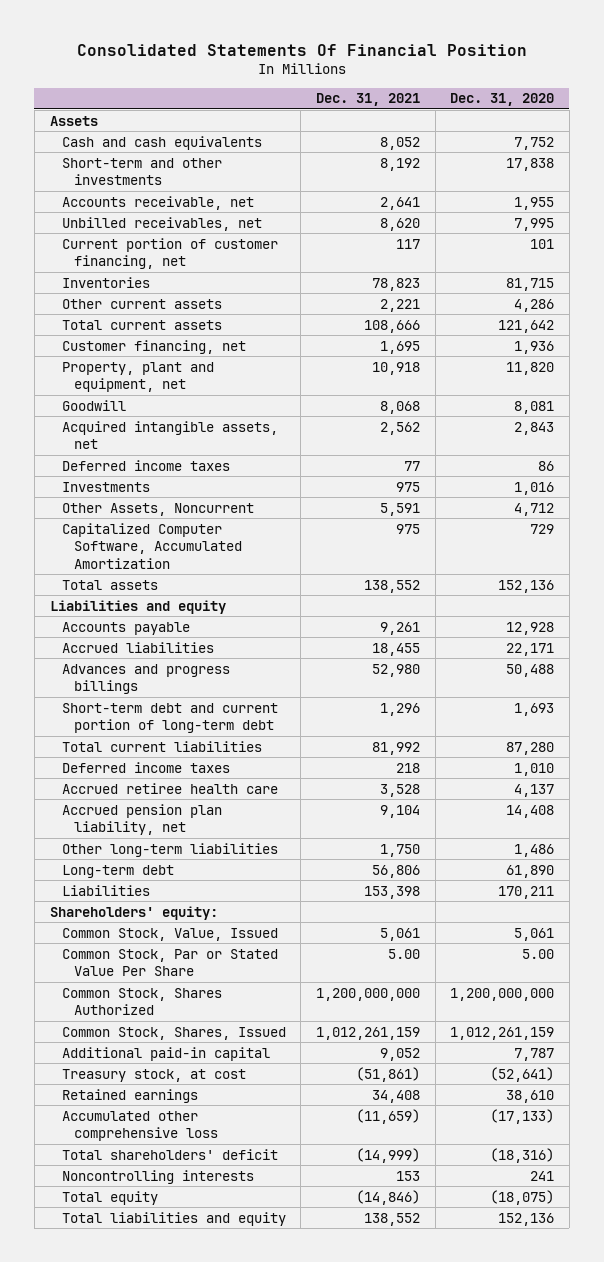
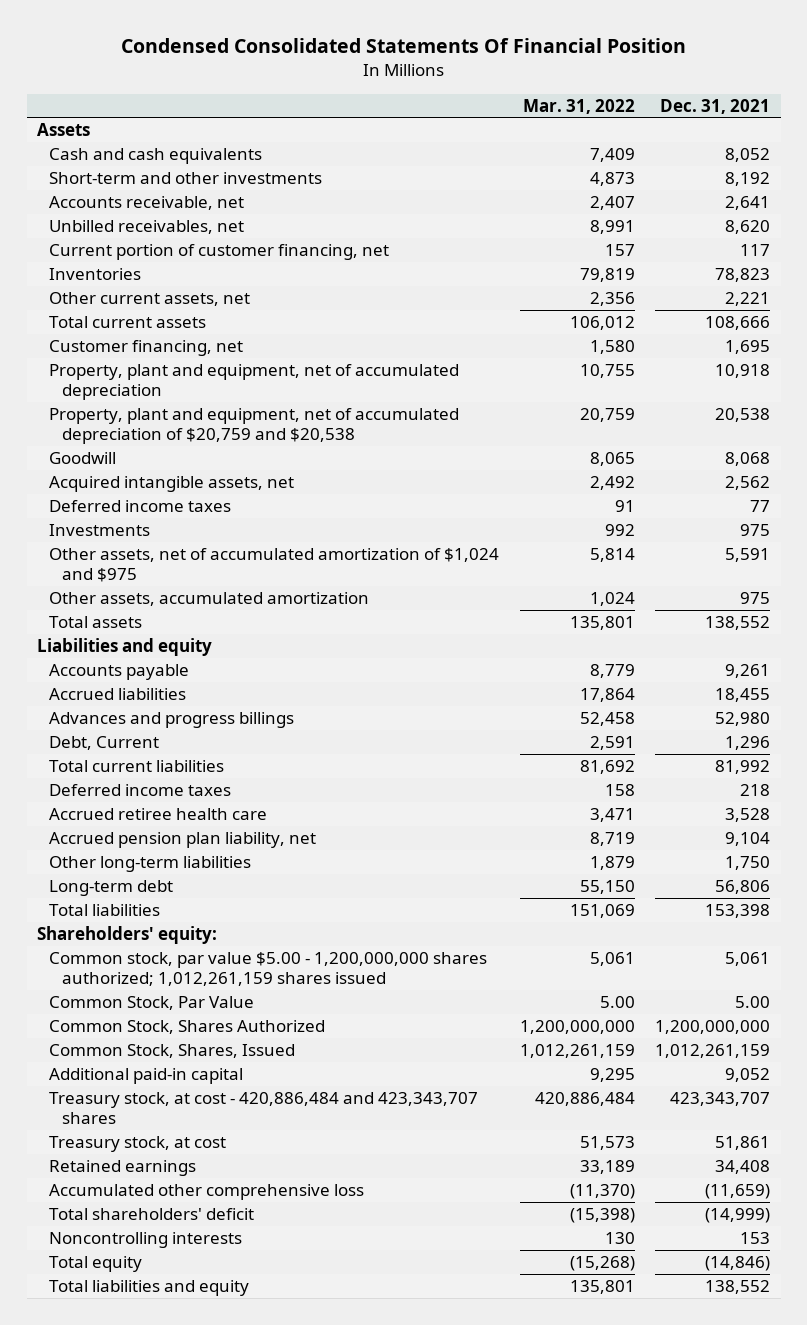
- Consolidated Statements Of Financial Position
+ Condensed Consolidated Statements Of Financial Position
- | Dec. 31, 2021 | Dec. 31, 2020
+ | Mar. 31, 2022 | Dec. 31, 2021
- Other current assets | 2,221 | 4,286
+ Other current assets, net | 2,356 | 2,221
- Property, plant and equipment, net | 10,918 | 11,820
+ Property, plant and equipment, net of accumulated depreciation | 10,755 | 10,918
+ Property, plant and equipment, net of accumulated depreciation of $20,759 and $20,538 | 20,759 | 20,538
- Other Assets, Noncurrent | 5,591 | 4,712
- Capitalized Computer Software, Accumulated Amortization | 975 | 729
+ Other assets, net of accumulated amortization of $1,024 and $975 | 5,814 | 5,591
+ Other assets, accumulated amortization | 1,024 | 975
- Short-term debt and current portion of long-term debt | 1,296 | 1,693
+ Debt, Current | 2,591 | 1,296
- Liabilities | 153,398 | 170,211
+ Total liabilities | 151,069 | 153,398
- Common Stock, Value, Issued | 5,061 | 5,061
- Common Stock, Par or Stated Value Per Share | 5.00 | 5.00
+ Common stock, par value $5.00 - 1,200,000,000 shares authorized; 1,012,261,159 shares issued | 5,061 | 5,061
+ Common Stock, Par Value | 5.00 | 5.00
- Treasury stock, at cost | (51,861) | (52,641)
+ Treasury stock, at cost - 420,886,484 and 423,343,707 shares | 420,886,484 | 423,343,707
+ Treasury stock, at cost | 51,573 | 51,861

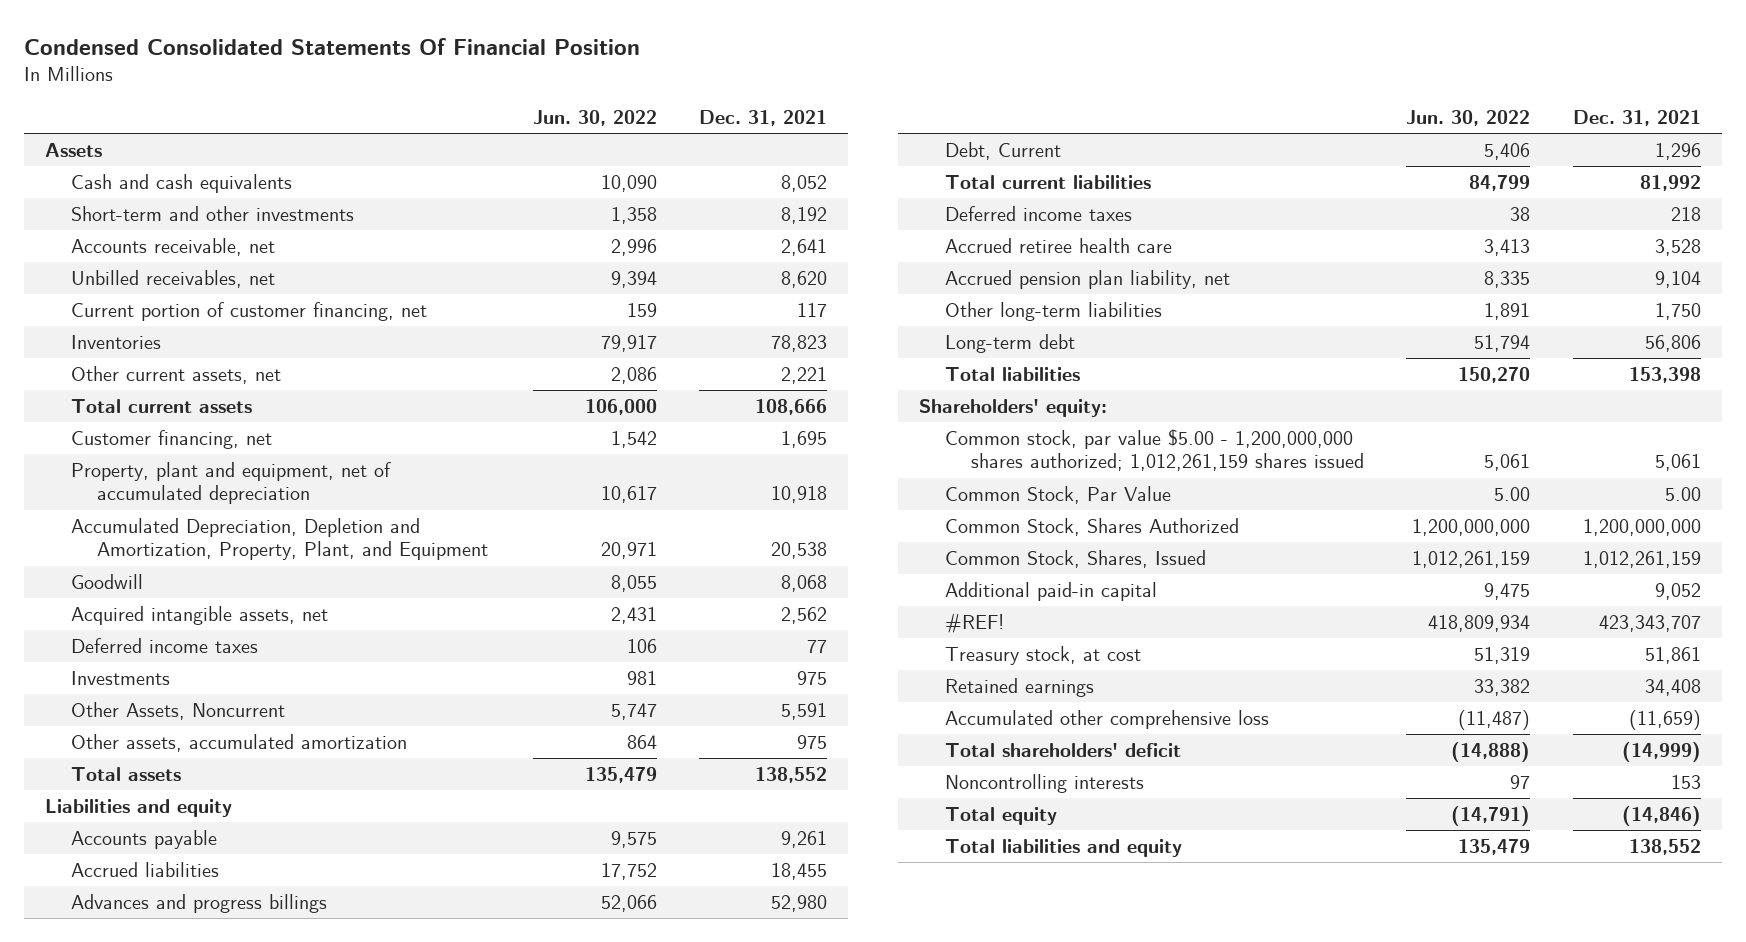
- | Mar. 31, 2022 | Dec. 31, 2021
+ | Jun. 30, 2022 | Dec. 31, 2021
- Property, plant and equipment, net of accumulated depreciation of $20,759 and $20,538 | 20,759 | 20,538
+ Accumulated Depreciation, Depletion and Amortization, Property, Plant, and Equipment | 20,971 | 20,538
- Other assets, net of accumulated amortization of $1,024 and $975 | 5,814 | 5,591
+ Other Assets, Noncurrent | 5,747 | 5,591
- Treasury stock, at cost - 420,886,484 and 423,343,707 shares | 420,886,484 | 423,343,707
+ #REF! | 418,809,934 | 423,343,707

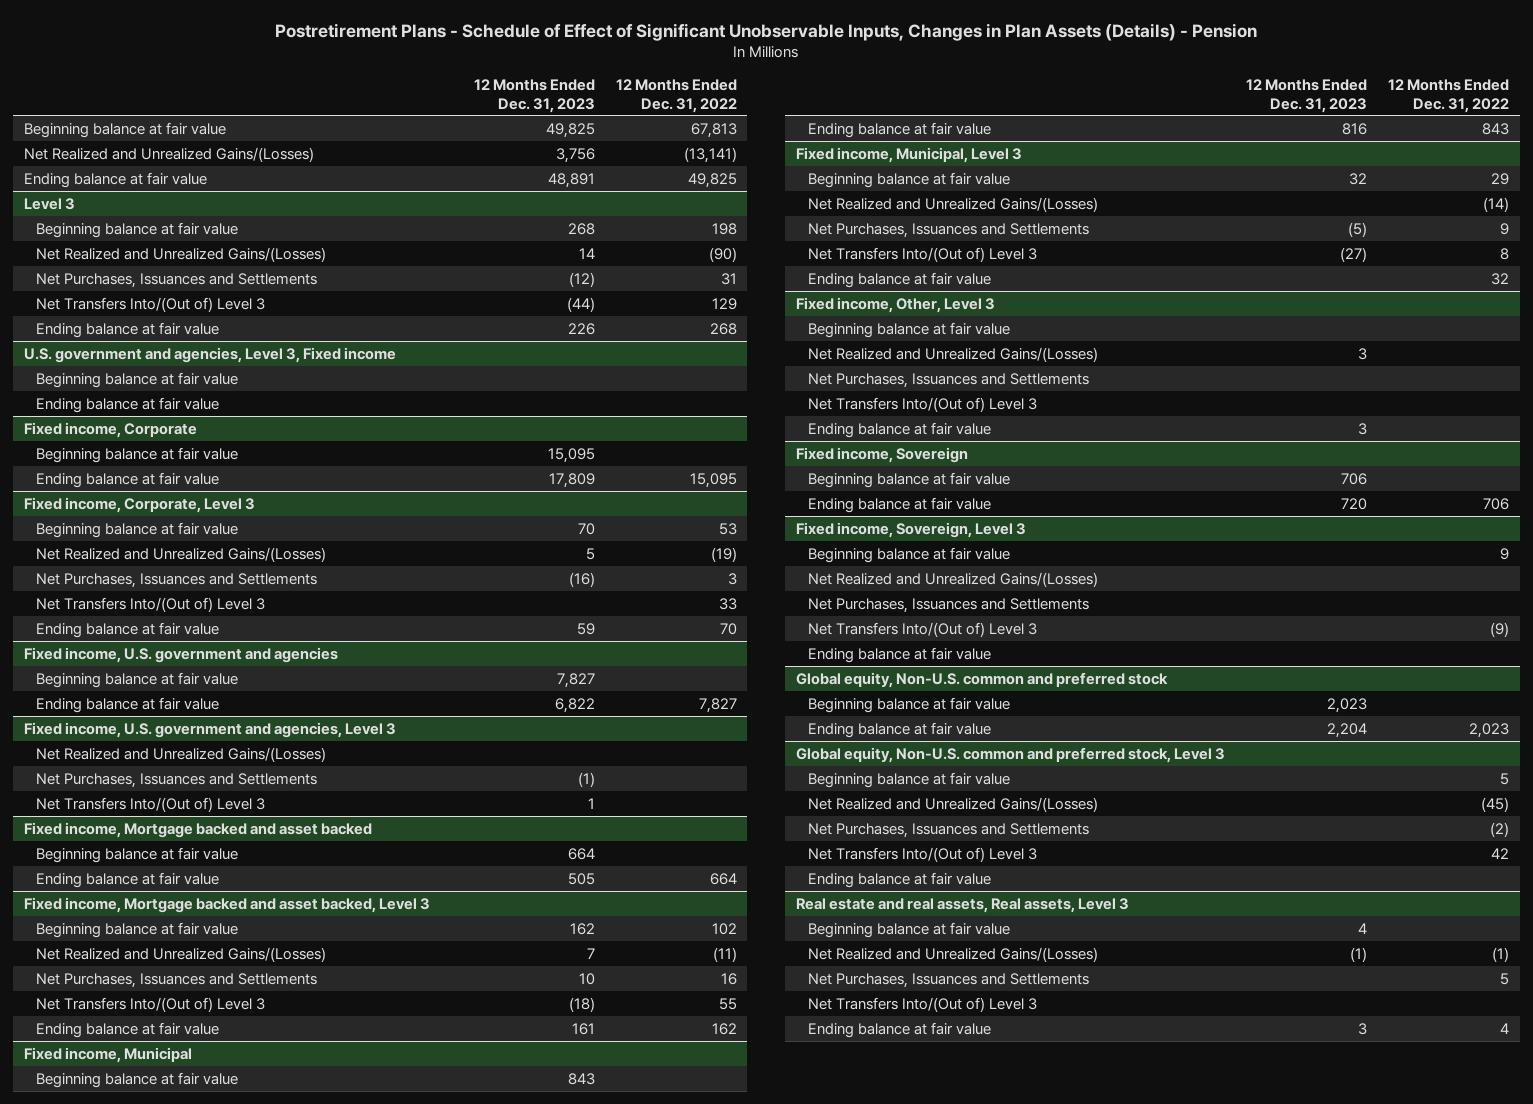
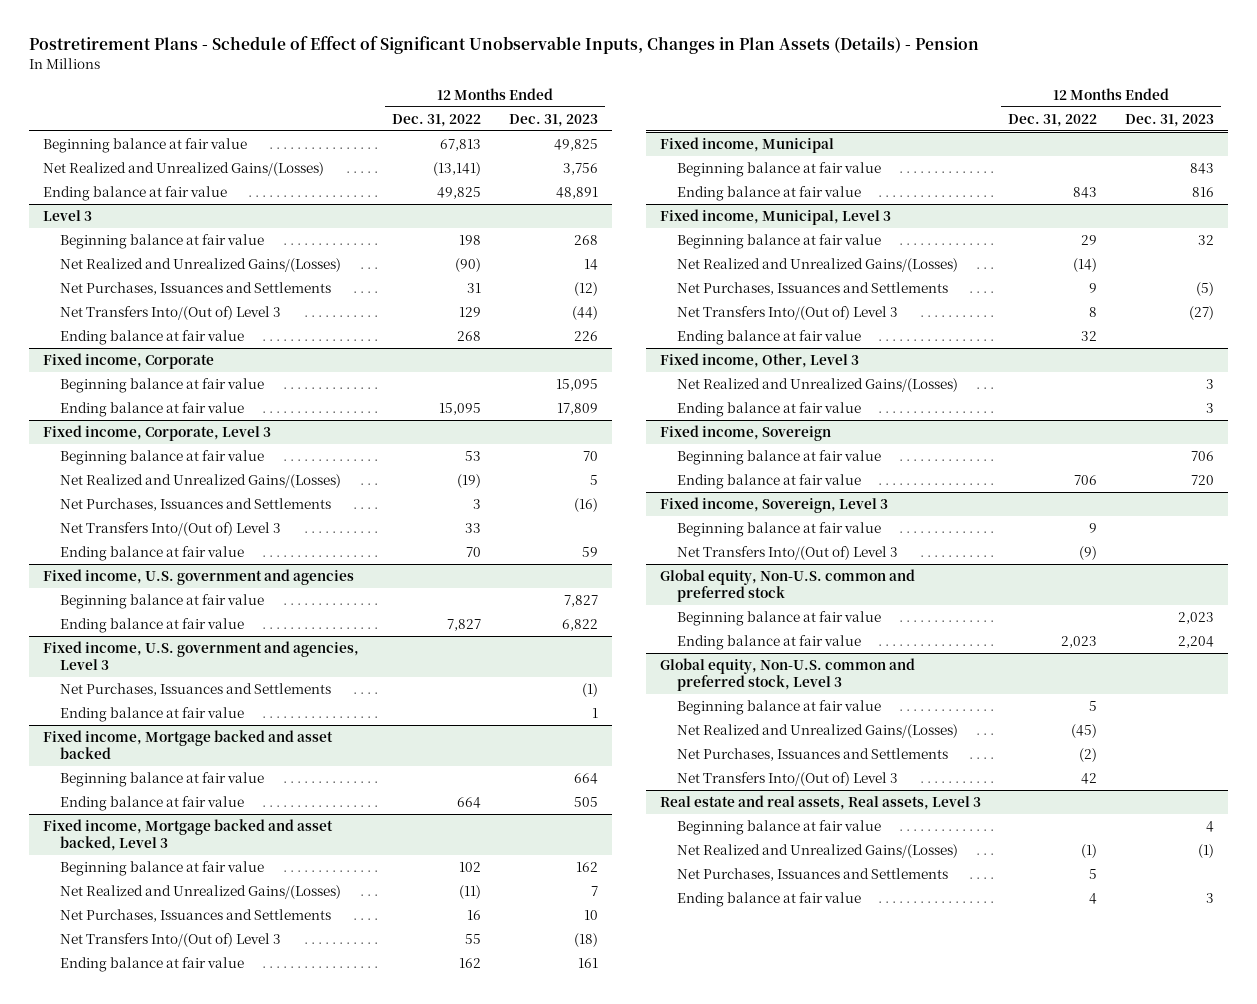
- | 12 Months Ended Dec. 31, 2023 | 12 Months Ended Dec. 31, 2022
+ | 12 Months Ended Dec. 31, 2022 | 12 Months Ended Dec. 31, 2023
- U.S. government and agencies, Level 3, Fixed income
- Beginning balance at fair value
- Ending balance at fair value
@ Fixed income, U.S. government and agencies, Level 3
- Net Realized and Unrealized Gains/(Losses)
- Net Transfers Into/(Out of) Level 3 | 1 |
+ Ending balance at fair value | | 1
@ Fixed income, Other, Level 3
- Beginning balance at fair value
- Net Purchases, Issuances and Settlements
- Net Transfers Into/(Out of) Level 3
@ Fixed income, Sovereign, Level 3
- Net Realized and Unrealized Gains/(Losses)
- Net Purchases, Issuances and Settlements
- Ending balance at fair value
@ Global equity, Non-U.S. common and preferred stock, Level 3
- Ending balance at fair value
@ Real estate and real assets, Real assets, Level 3
- Net Transfers Into/(Out of) Level 3

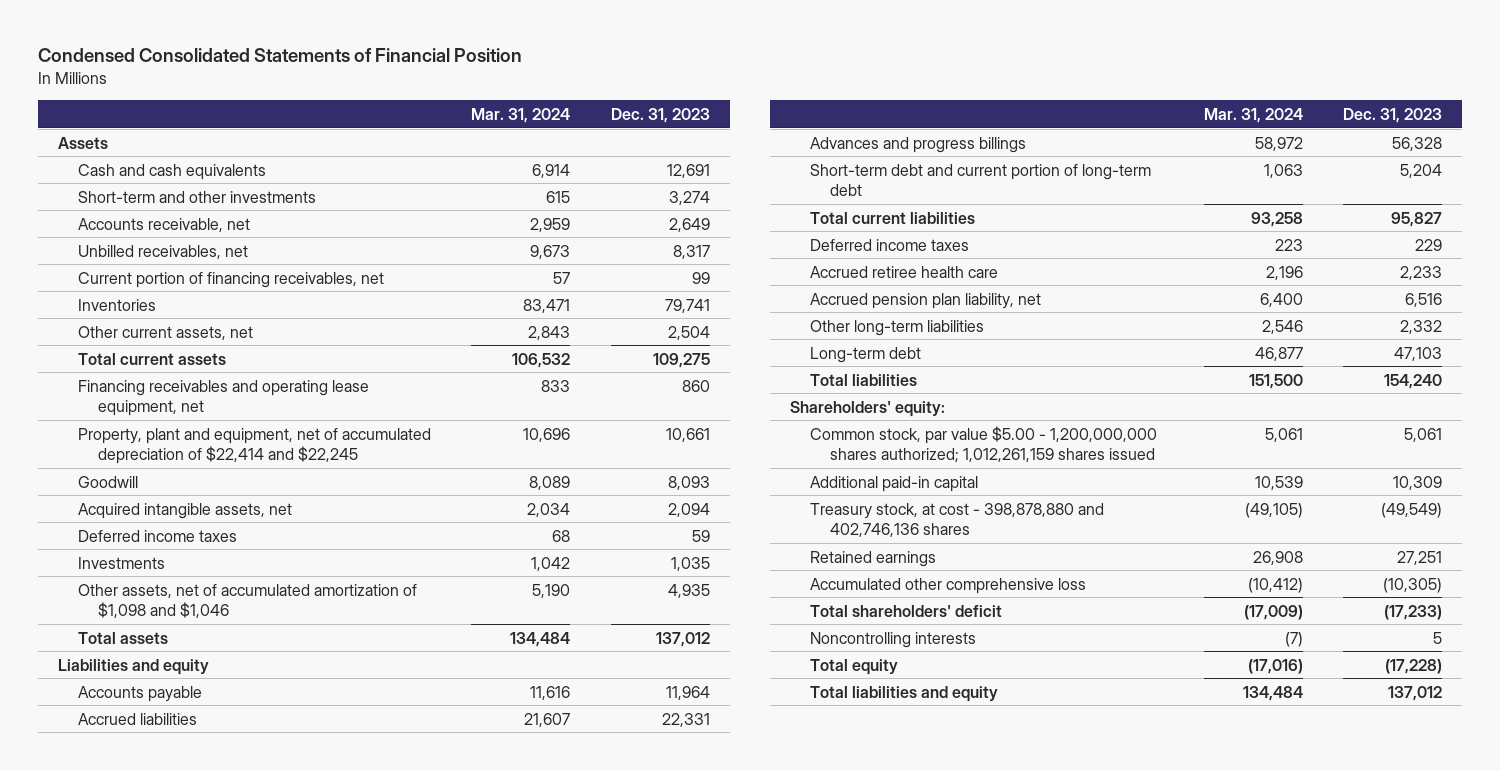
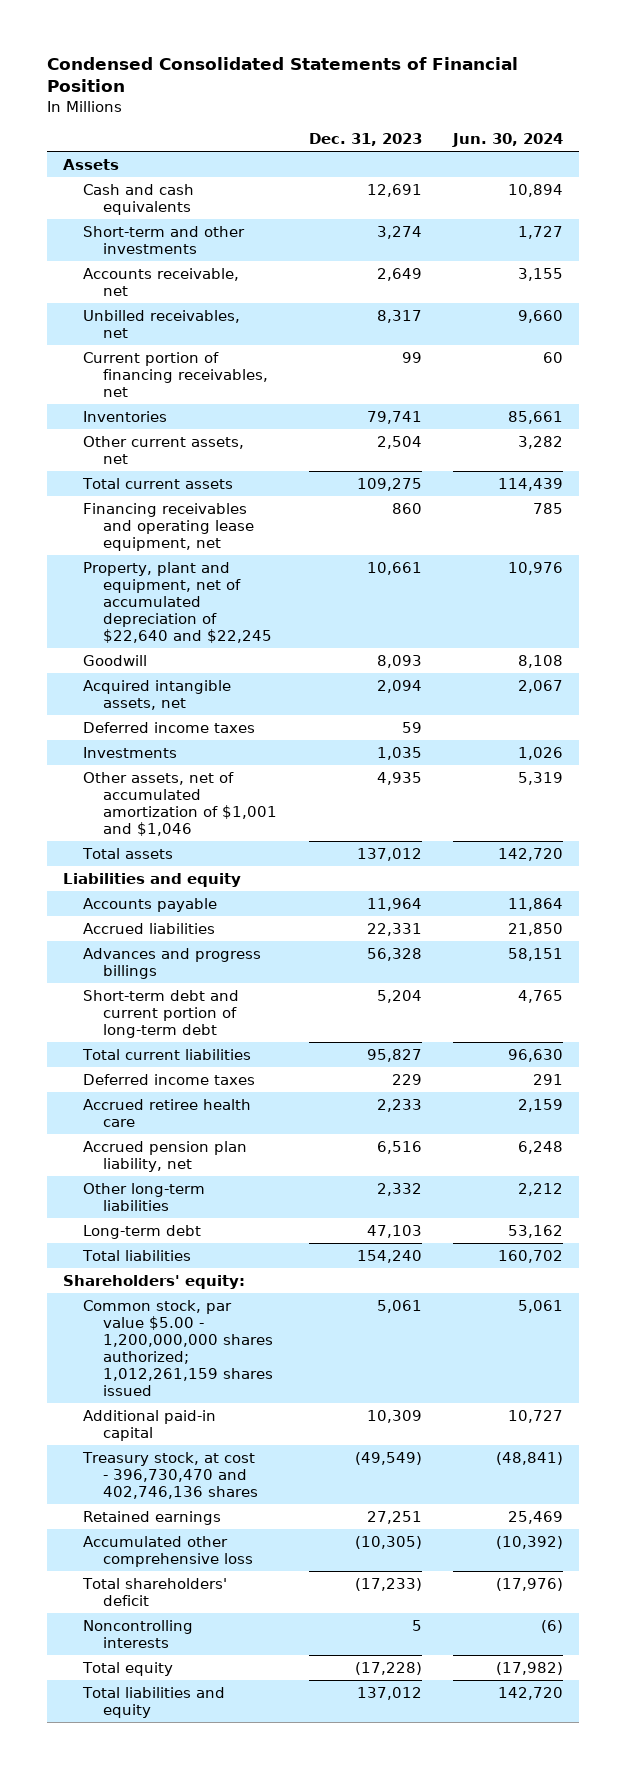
- | Mar. 31, 2024 | Dec. 31, 2023
+ | Dec. 31, 2023 | Jun. 30, 2024
- Property, plant and equipment, net of accumulated depreciation of $22,414 and $22,245 | 10,696 | 10,661
+ Property, plant and equipment, net of accumulated depreciation of $22,640 and $22,245 | 10,661 | 10,976
- Other assets, net of accumulated amortization of $1,098 and $1,046 | 5,190 | 4,935
+ Other assets, net of accumulated amortization of $1,001 and $1,046 | 4,935 | 5,319
- Treasury stock, at cost - 398,878,880 and 402,746,136 shares | (49,105) | (49,549)
+ Treasury stock, at cost - 396,730,470 and 402,746,136 shares | (49,549) | (48,841)

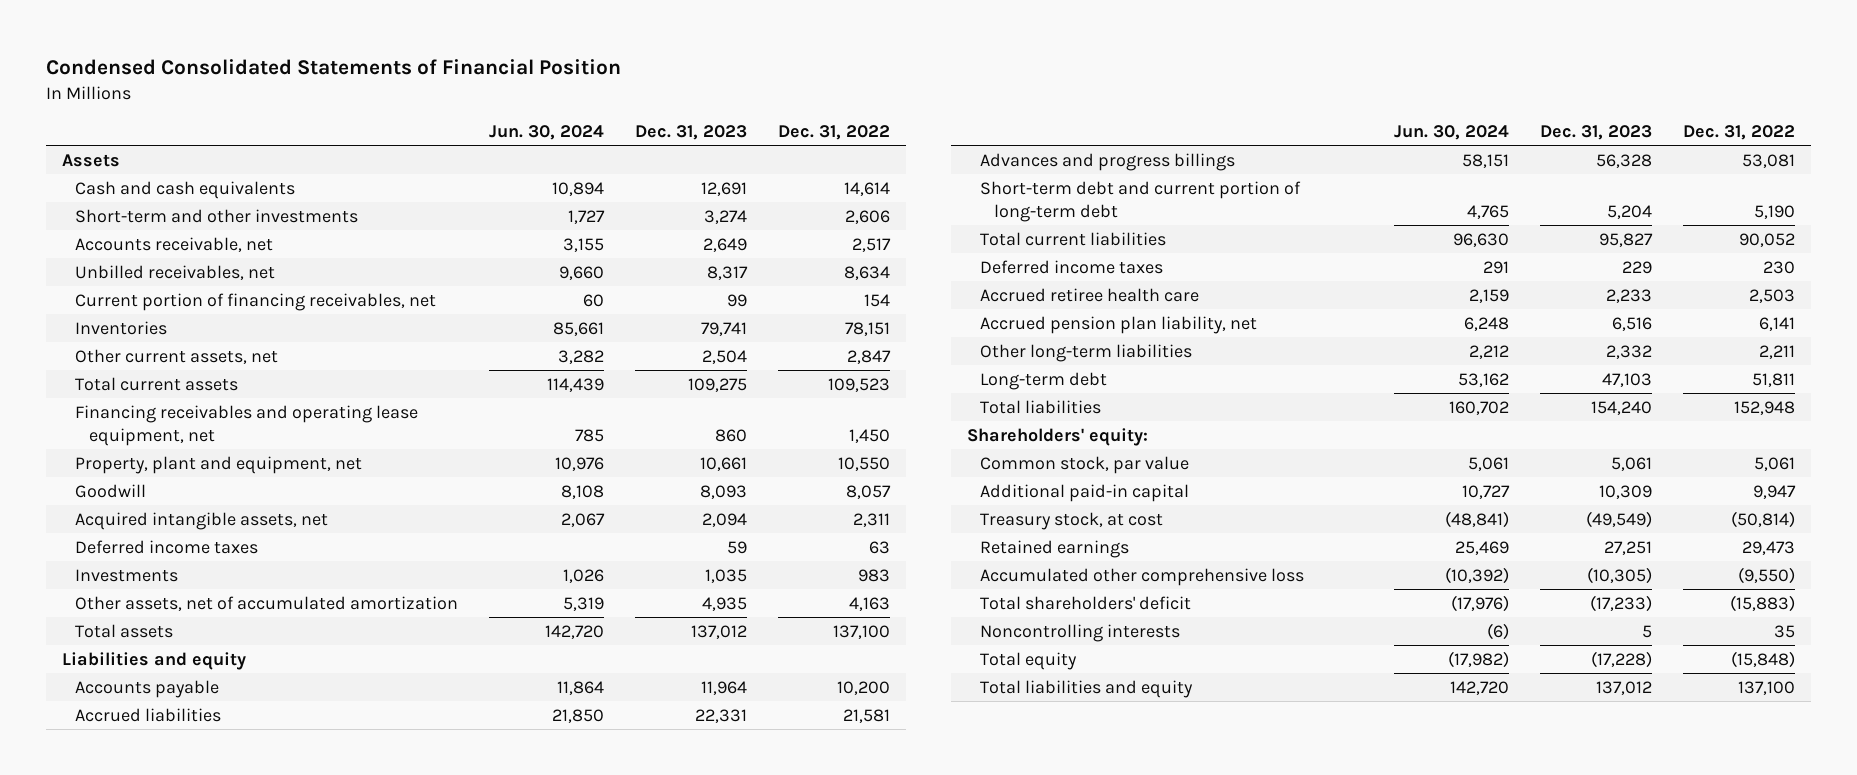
- | Dec. 31, 2023 | Jun. 30, 2024
+ | Jun. 30, 2024 | Dec. 31, 2023 | Dec. 31, 2022
- Property, plant and equipment, net of accumulated depreciation of $22,640 and $22,245 | 10,661 | 10,976
+ Property, plant and equipment, net | 10,976 | 10,661 | 10,550
- Other assets, net of accumulated amortization of $1,001 and $1,046 | 4,935 | 5,319
+ Other assets, net of accumulated amortization | 5,319 | 4,935 | 4,163
- Common stock, par value $5.00 - 1,200,000,000 shares authorized; 1,012,261,159 shares issued | 5,061 | 5,061
+ Common stock, par value | 5,061 | 5,061 | 5,061
- Treasury stock, at cost - 396,730,470 and 402,746,136 shares | (49,549) | (48,841)
+ Treasury stock, at cost | (48,841) | (49,549) | (50,814)

